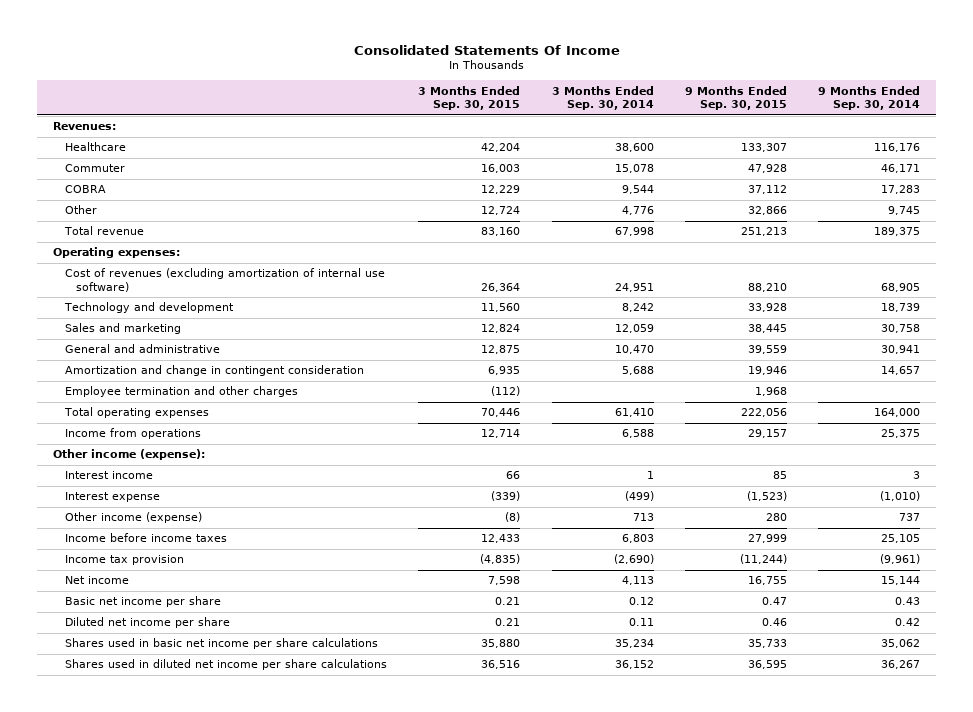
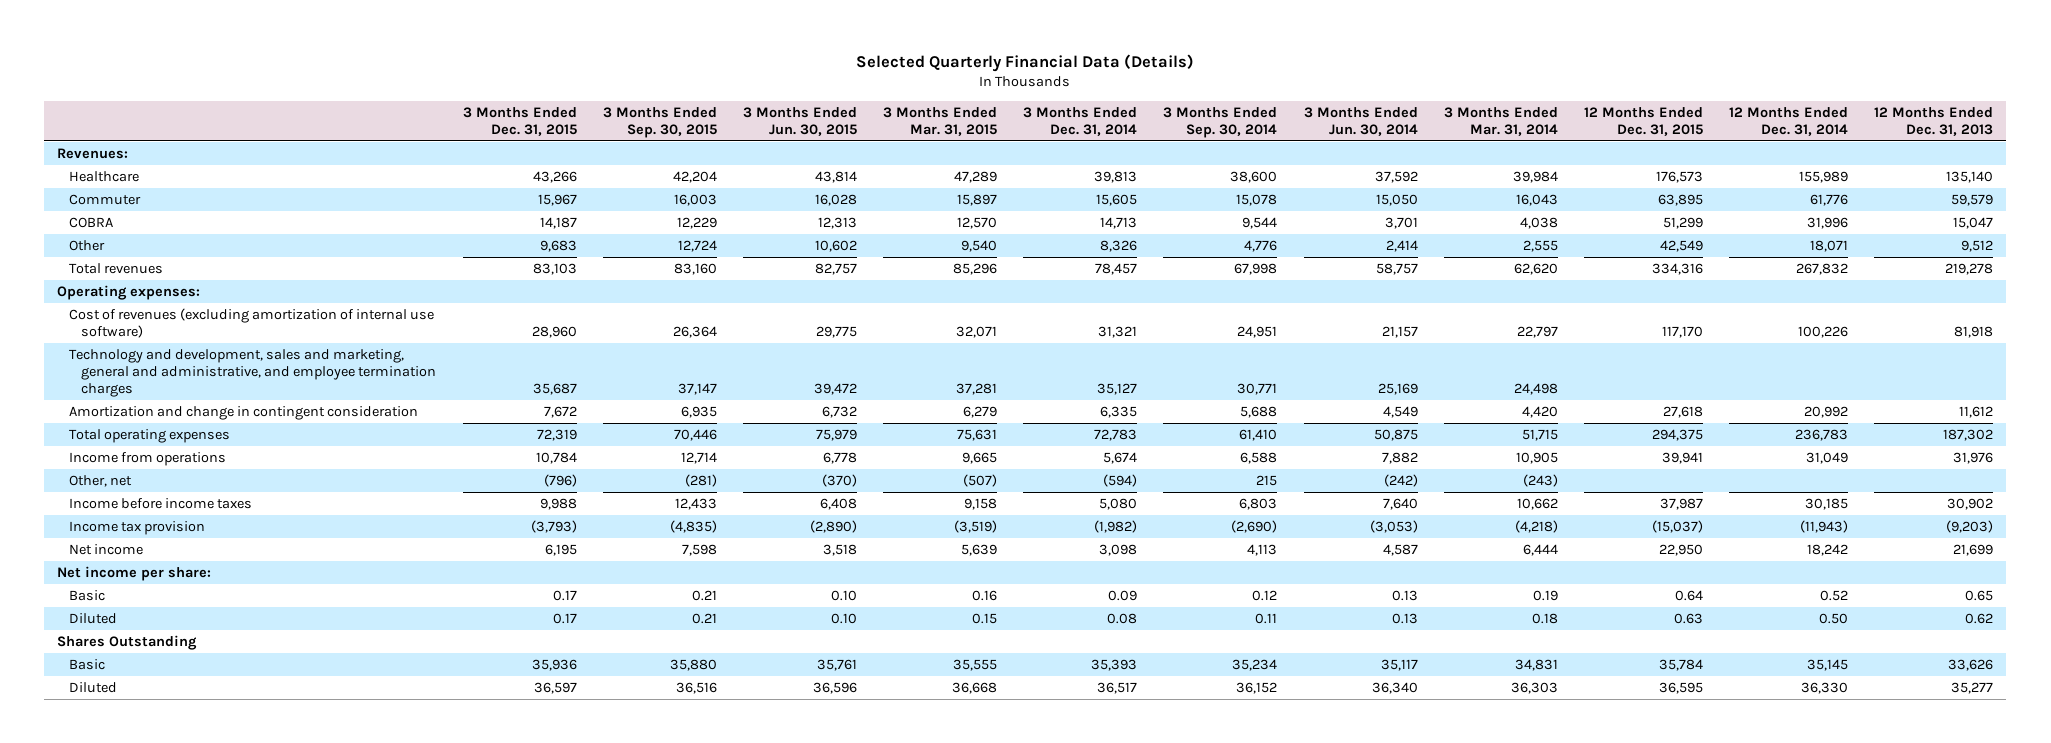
- Consolidated Statements Of Income
+ Selected Quarterly Financial Data (Details)
- | 3 Months Ended Sep. 30, 2015 | 3 Months Ended Sep. 30, 2014 | 9 Months Ended Sep. 30, 2015 | 9 Months Ended Sep. 30, 2014
+ | 3 Months Ended Dec. 31, 2015 | 3 Months Ended Sep. 30, 2015 | 3 Months Ended Jun. 30, 2015 | 3 Months Ended Mar. 31, 2015 | 3 Months Ended Dec. 31, 2014 | 3 Months Ended Sep. 30, 2014 | 3 Months Ended Jun. 30, 2014 | 3 Months Ended Mar. 31, 2014 | 12 Months Ended Dec. 31, 2015 | 12 Months Ended Dec. 31, 2014 | 12 Months Ended Dec. 31, 2013
- Total revenue | 83,160 | 67,998 | 251,213 | 189,375
+ Total revenues | 83,103 | 83,160 | 82,757 | 85,296 | 78,457 | 67,998 | 58,757 | 62,620 | 334,316 | 267,832 | 219,278
- Technology and development | 11,560 | 8,242 | 33,928 | 18,739
- Sales and marketing | 12,824 | 12,059 | 38,445 | 30,758
- General and administrative | 12,875 | 10,470 | 39,559 | 30,941
+ Technology and development, sales and marketing, general and administrative, and employee termination charges | 35,687 | 37,147 | 39,472 | 37,281 | 35,127 | 30,771 | 25,169 | 24,498 | | |
- Employee termination and other charges | (112) | | 1,968 |
- Other income (expense):
- Interest income | 66 | 1 | 85 | 3
- Interest expense | (339) | (499) | (1,523) | (1,010)
- Other income (expense) | (8) | 713 | 280 | 737
+ Other, net | (796) | (281) | (370) | (507) | (594) | 215 | (242) | (243) | | |
- Basic net income per share | 0.21 | 0.12 | 0.47 | 0.43
- Diluted net income per share | 0.21 | 0.11 | 0.46 | 0.42
- Shares used in basic net income per share calculations | 35,880 | 35,234 | 35,733 | 35,062
- Shares used in diluted net income per share calculations | 36,516 | 36,152 | 36,595 | 36,267
+ Net income per share:
+ Basic | 0.17 | 0.21 | 0.10 | 0.16 | 0.09 | 0.12 | 0.13 | 0.19 | 0.64 | 0.52 | 0.65
+ Diluted | 0.17 | 0.21 | 0.10 | 0.15 | 0.08 | 0.11 | 0.13 | 0.18 | 0.63 | 0.50 | 0.62
+ Shares Outstanding
+ Basic | 35,936 | 35,880 | 35,761 | 35,555 | 35,393 | 35,234 | 35,117 | 34,831 | 35,784 | 35,145 | 33,626
+ Diluted | 36,597 | 36,516 | 36,596 | 36,668 | 36,517 | 36,152 | 36,340 | 36,303 | 36,595 | 36,330 | 35,277

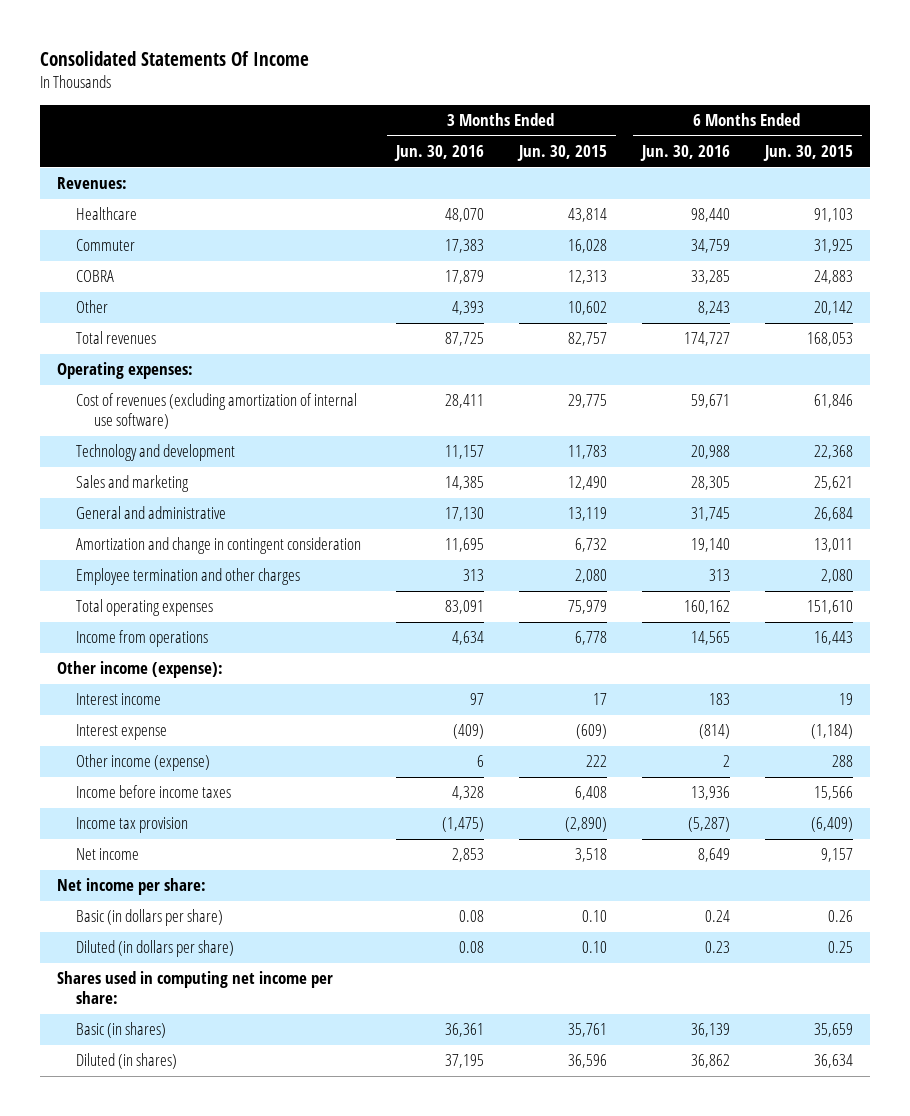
- Selected Quarterly Financial Data (Details)
+ Consolidated Statements Of Income
- | 3 Months Ended Dec. 31, 2015 | 3 Months Ended Sep. 30, 2015 | 3 Months Ended Jun. 30, 2015 | 3 Months Ended Mar. 31, 2015 | 3 Months Ended Dec. 31, 2014 | 3 Months Ended Sep. 30, 2014 | 3 Months Ended Jun. 30, 2014 | 3 Months Ended Mar. 31, 2014 | 12 Months Ended Dec. 31, 2015 | 12 Months Ended Dec. 31, 2014 | 12 Months Ended Dec. 31, 2013
+ | 3 Months Ended Jun. 30, 2016 | 3 Months Ended Jun. 30, 2015 | 6 Months Ended Jun. 30, 2016 | 6 Months Ended Jun. 30, 2015
- Technology and development, sales and marketing, general and administrative, and employee termination charges | 35,687 | 37,147 | 39,472 | 37,281 | 35,127 | 30,771 | 25,169 | 24,498 | | |
+ Technology and development | 11,157 | 11,783 | 20,988 | 22,368
+ Sales and marketing | 14,385 | 12,490 | 28,305 | 25,621
+ General and administrative | 17,130 | 13,119 | 31,745 | 26,684
+ Employee termination and other charges | 313 | 2,080 | 313 | 2,080
- Other, net | (796) | (281) | (370) | (507) | (594) | 215 | (242) | (243) | | |
+ Other income (expense):
+ Interest income | 97 | 17 | 183 | 19
+ Interest expense | (409) | (609) | (814) | (1,184)
+ Other income (expense) | 6 | 222 | 2 | 288
- Basic | 0.17 | 0.21 | 0.10 | 0.16 | 0.09 | 0.12 | 0.13 | 0.19 | 0.64 | 0.52 | 0.65
- Diluted | 0.17 | 0.21 | 0.10 | 0.15 | 0.08 | 0.11 | 0.13 | 0.18 | 0.63 | 0.50 | 0.62
- Shares Outstanding
- Basic | 35,936 | 35,880 | 35,761 | 35,555 | 35,393 | 35,234 | 35,117 | 34,831 | 35,784 | 35,145 | 33,626
- Diluted | 36,597 | 36,516 | 36,596 | 36,668 | 36,517 | 36,152 | 36,340 | 36,303 | 36,595 | 36,330 | 35,277
+ Basic (in dollars per share) | 0.08 | 0.10 | 0.24 | 0.26
+ Diluted (in dollars per share) | 0.08 | 0.10 | 0.23 | 0.25
+ Shares used in computing net income per share:
+ Basic (in shares) | 36,361 | 35,761 | 36,139 | 35,659
+ Diluted (in shares) | 37,195 | 36,596 | 36,862 | 36,634

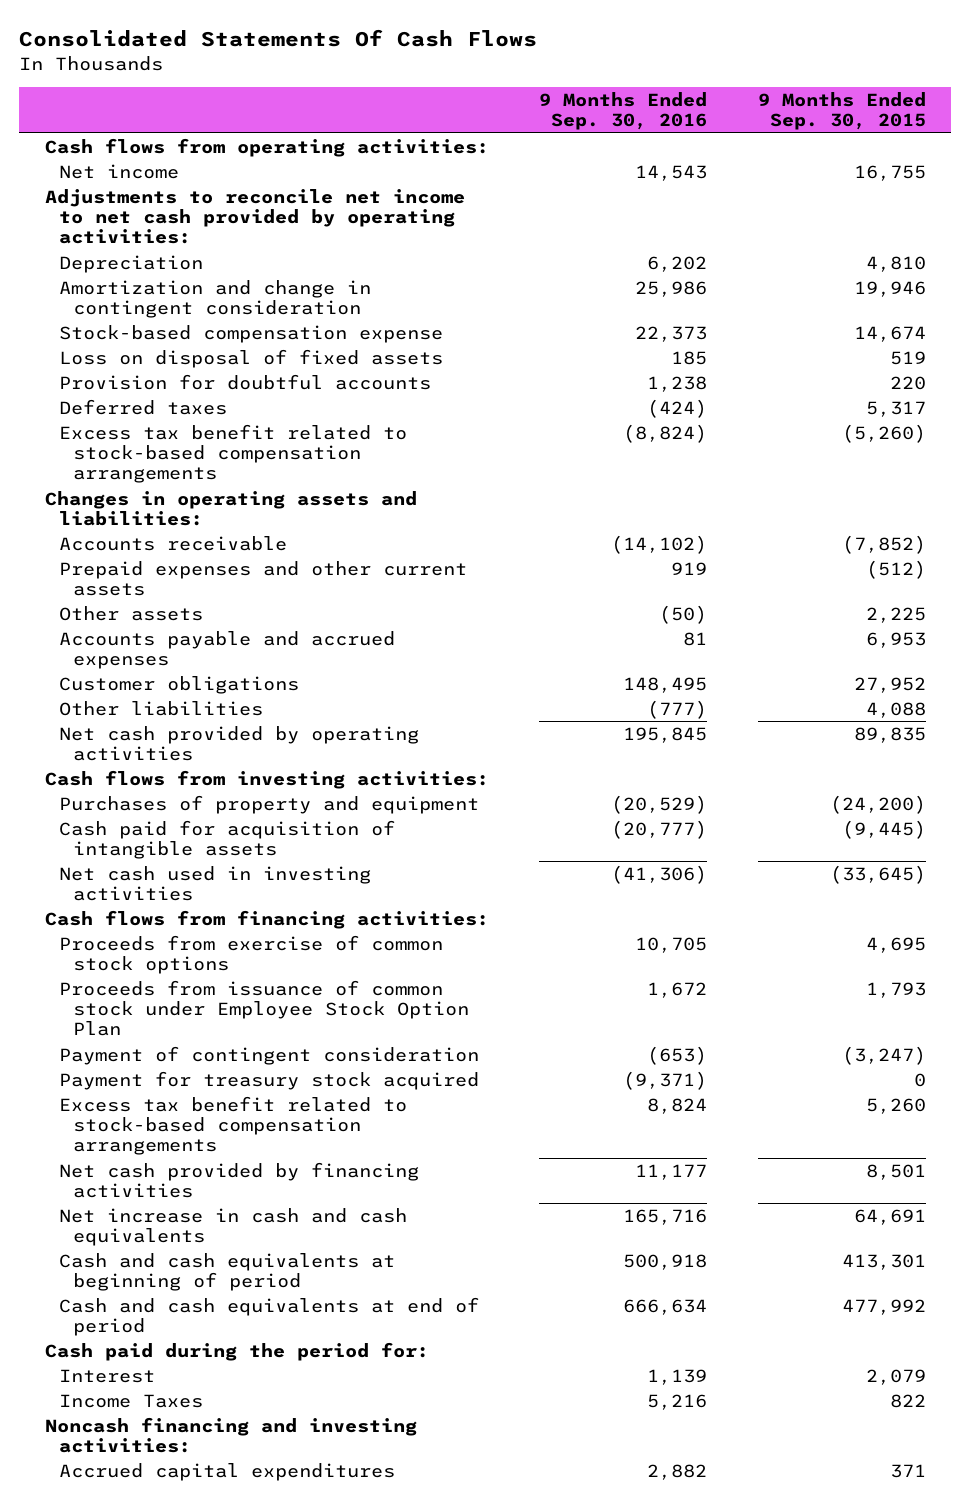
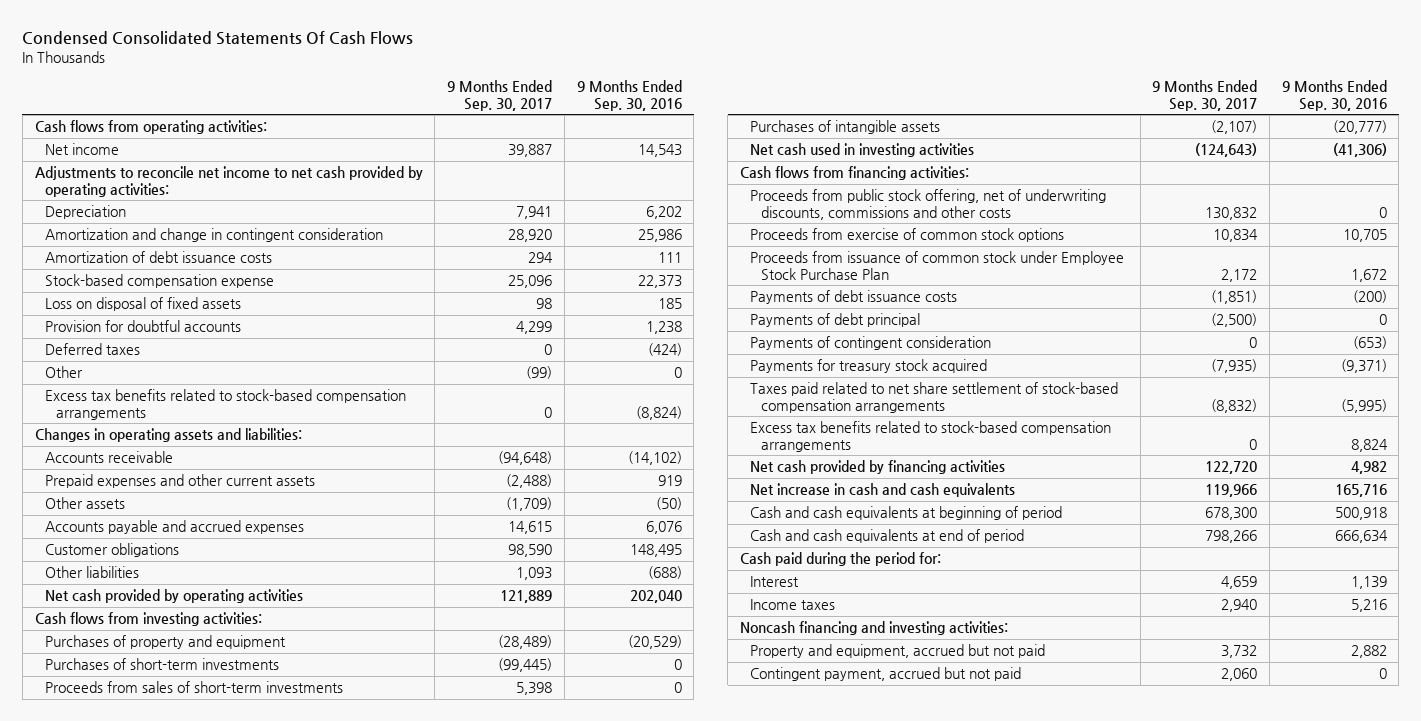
- Consolidated Statements Of Cash Flows
+ Condensed Consolidated Statements Of Cash Flows
- | 9 Months Ended Sep. 30, 2016 | 9 Months Ended Sep. 30, 2015
+ | 9 Months Ended Sep. 30, 2017 | 9 Months Ended Sep. 30, 2016
+ Amortization of debt issuance costs | 294 | 111
- Excess tax benefit related to stock-based compensation arrangements | (8,824) | (5,260)
+ Other | (99) | 0
+ Excess tax benefits related to stock-based compensation arrangements | 0 | (8,824)
- Accounts payable and accrued expenses | 81 | 6,953
+ Accounts payable and accrued expenses | 14,615 | 6,076
- Other liabilities | (777) | 4,088
- Net cash provided by operating activities | 195,845 | 89,835
+ Other liabilities | 1,093 | (688)
+ Net cash provided by operating activities | 121,889 | 202,040
- Cash paid for acquisition of intangible assets | (20,777) | (9,445)
+ Purchases of short-term investments | (99,445) | 0
+ Proceeds from sales of short-term investments | 5,398 | 0
+ Purchases of intangible assets | (2,107) | (20,777)
+ Proceeds from public stock offering, net of underwriting discounts, commissions and other costs | 130,832 | 0
- Proceeds from issuance of common stock under Employee Stock Option Plan | 1,672 | 1,793
- Payment of contingent consideration | (653) | (3,247)
- Payment for treasury stock acquired | (9,371) | 0
- Excess tax benefit related to stock-based compensation arrangements | 8,824 | 5,260
- Net cash provided by financing activities | 11,177 | 8,501
+ Proceeds from issuance of common stock under Employee Stock Purchase Plan | 2,172 | 1,672
+ Payments of debt issuance costs | (1,851) | (200)
+ Payments of debt principal | (2,500) | 0
+ Payments of contingent consideration | 0 | (653)
+ Payments for treasury stock acquired | (7,935) | (9,371)
+ Taxes paid related to net share settlement of stock-based compensation arrangements | (8,832) | (5,995)
+ Excess tax benefits related to stock-based compensation arrangements | 0 | 8,824
+ Net cash provided by financing activities | 122,720 | 4,982
- Income Taxes | 5,216 | 822
+ Income taxes | 2,940 | 5,216
- Accrued capital expenditures | 2,882 | 371
+ Property and equipment, accrued but not paid | 3,732 | 2,882
+ Contingent payment, accrued but not paid | 2,060 | 0

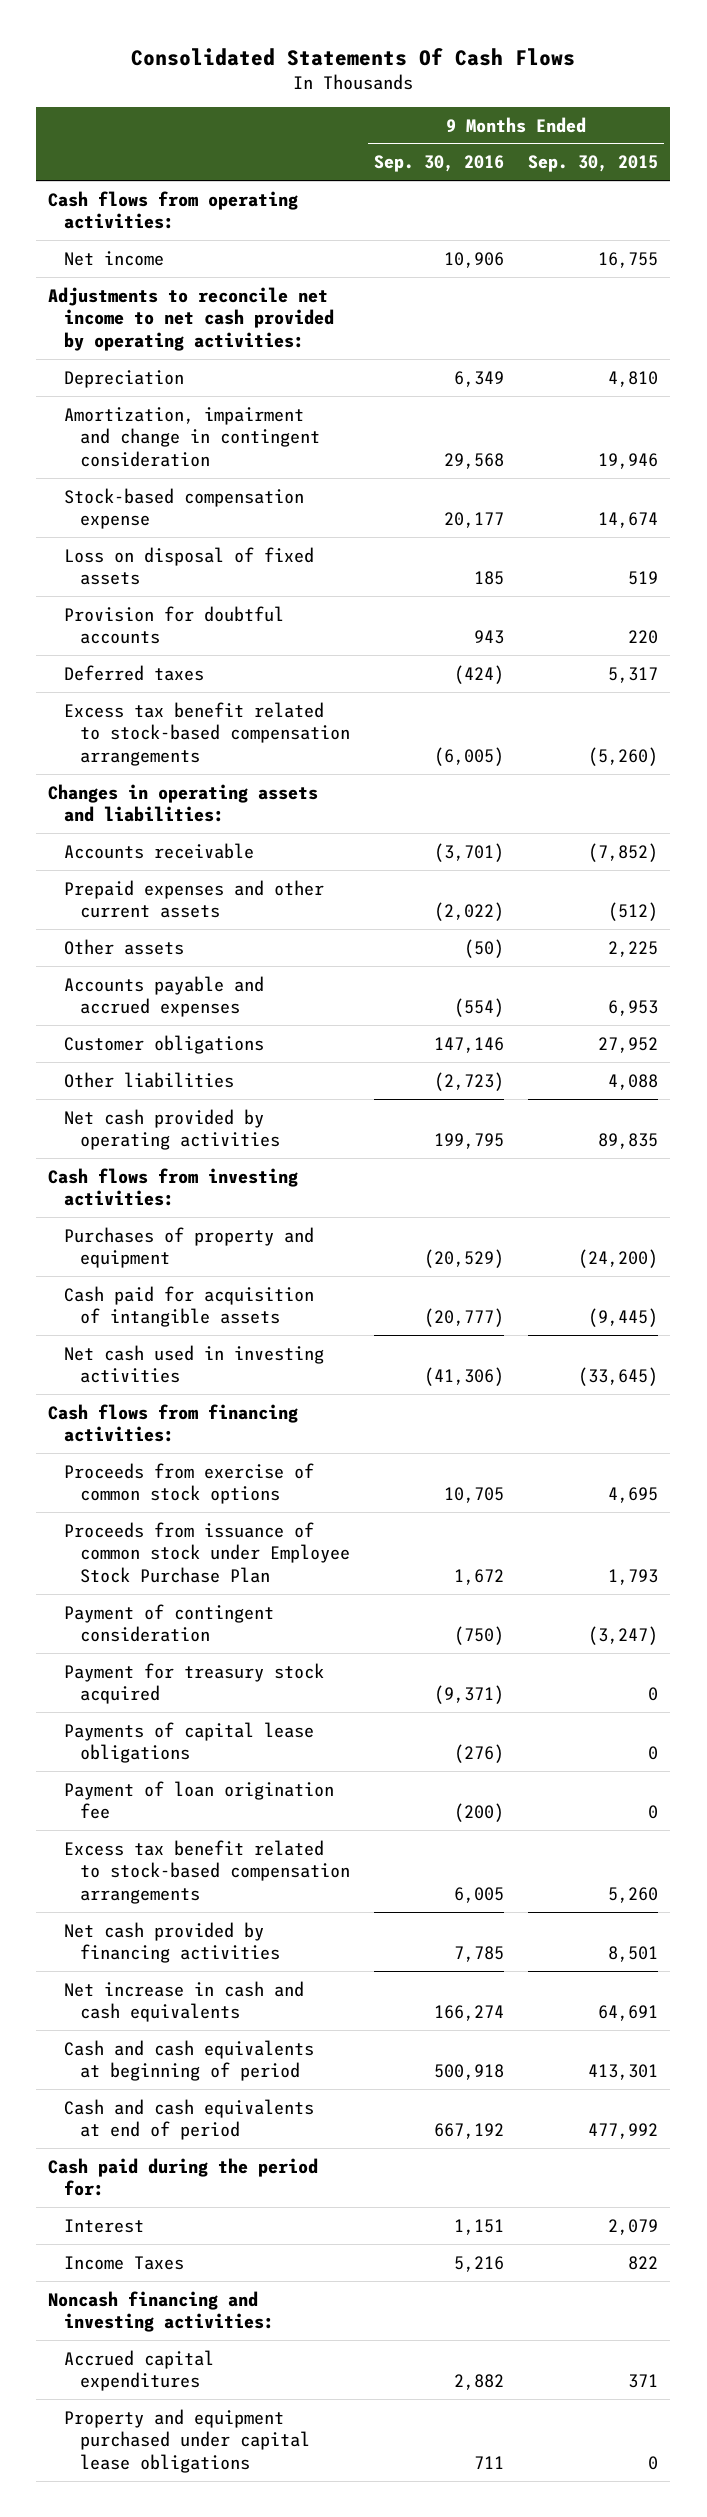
- Condensed Consolidated Statements Of Cash Flows
+ Consolidated Statements Of Cash Flows
- | 9 Months Ended Sep. 30, 2017 | 9 Months Ended Sep. 30, 2016
+ | 9 Months Ended Sep. 30, 2016 | 9 Months Ended Sep. 30, 2015
- Net income | 39,887 | 14,543
+ Net income | 10,906 | 16,755
- Depreciation | 7,941 | 6,202
- Amortization and change in contingent consideration | 28,920 | 25,986
- Amortization of debt issuance costs | 294 | 111
- Stock-based compensation expense | 25,096 | 22,373
+ Depreciation | 6,349 | 4,810
+ Amortization, impairment and change in contingent consideration | 29,568 | 19,946
+ Stock-based compensation expense | 20,177 | 14,674
- Provision for doubtful accounts | 4,299 | 1,238
+ Provision for doubtful accounts | 943 | 220
- Other | (99) | 0
- Excess tax benefits related to stock-based compensation arrangements | 0 | (8,824)
+ Excess tax benefit related to stock-based compensation arrangements | (6,005) | (5,260)
- Accounts receivable | (94,648) | (14,102)
- Prepaid expenses and other current assets | (2,488) | 919
+ Accounts receivable | (3,701) | (7,852)
+ Prepaid expenses and other current assets | (2,022) | (512)
- Accounts payable and accrued expenses | 14,615 | 6,076
- Customer obligations | 98,590 | 148,495
- Other liabilities | 1,093 | (688)
- Net cash provided by operating activities | 121,889 | 202,040
+ Accounts payable and accrued expenses | (554) | 6,953
+ Customer obligations | 147,146 | 27,952
+ Other liabilities | (2,723) | 4,088
+ Net cash provided by operating activities | 199,795 | 89,835
- Purchases of short-term investments | (99,445) | 0
- Proceeds from sales of short-term investments | 5,398 | 0
- Purchases of intangible assets | (2,107) | (20,777)
+ Cash paid for acquisition of intangible assets | (20,777) | (9,445)
- Proceeds from public stock offering, net of underwriting discounts, commissions and other costs | 130,832 | 0
- Payments of debt issuance costs | (1,851) | (200)
- Payments of debt principal | (2,500) | 0
- Payments of contingent consideration | 0 | (653)
- Payments for treasury stock acquired | (7,935) | (9,371)
- Taxes paid related to net share settlement of stock-based compensation arrangements | (8,832) | (5,995)
- Excess tax benefits related to stock-based compensation arrangements | 0 | 8,824
- Net cash provided by financing activities | 122,720 | 4,982
- Net increase in cash and cash equivalents | 119,966 | 165,716
+ Payment of contingent consideration | (750) | (3,247)
+ Payment for treasury stock acquired | (9,371) | 0
+ Payments of capital lease obligations | (276) | 0
+ Payment of loan origination fee | (200) | 0
+ Excess tax benefit related to stock-based compensation arrangements | 6,005 | 5,260
+ Net cash provided by financing activities | 7,785 | 8,501
+ Net increase in cash and cash equivalents | 166,274 | 64,691
- Cash and cash equivalents at end of period | 798,266 | 666,634
+ Cash and cash equivalents at end of period | 667,192 | 477,992
- Interest | 4,659 | 1,139
- Income taxes | 2,940 | 5,216
+ Interest | 1,151 | 2,079
+ Income Taxes | 5,216 | 822
- Property and equipment, accrued but not paid | 3,732 | 2,882
- Contingent payment, accrued but not paid | 2,060 | 0
+ Accrued capital expenditures | 2,882 | 371
+ Property and equipment purchased under capital lease obligations | 711 | 0

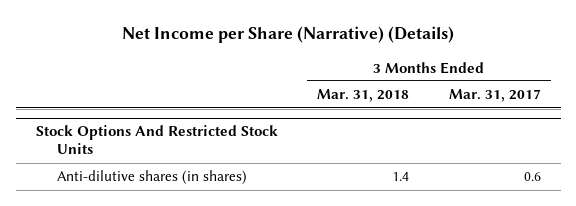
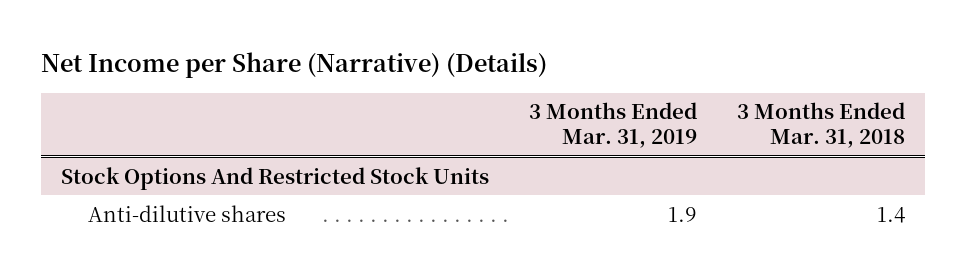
- | 3 Months Ended Mar. 31, 2018 | 3 Months Ended Mar. 31, 2017
+ | 3 Months Ended Mar. 31, 2019 | 3 Months Ended Mar. 31, 2018
@ Stock Options And Restricted Stock Units
- Anti-dilutive shares (in shares) | 1.4 | 0.6
+ Anti-dilutive shares | 1.9 | 1.4

